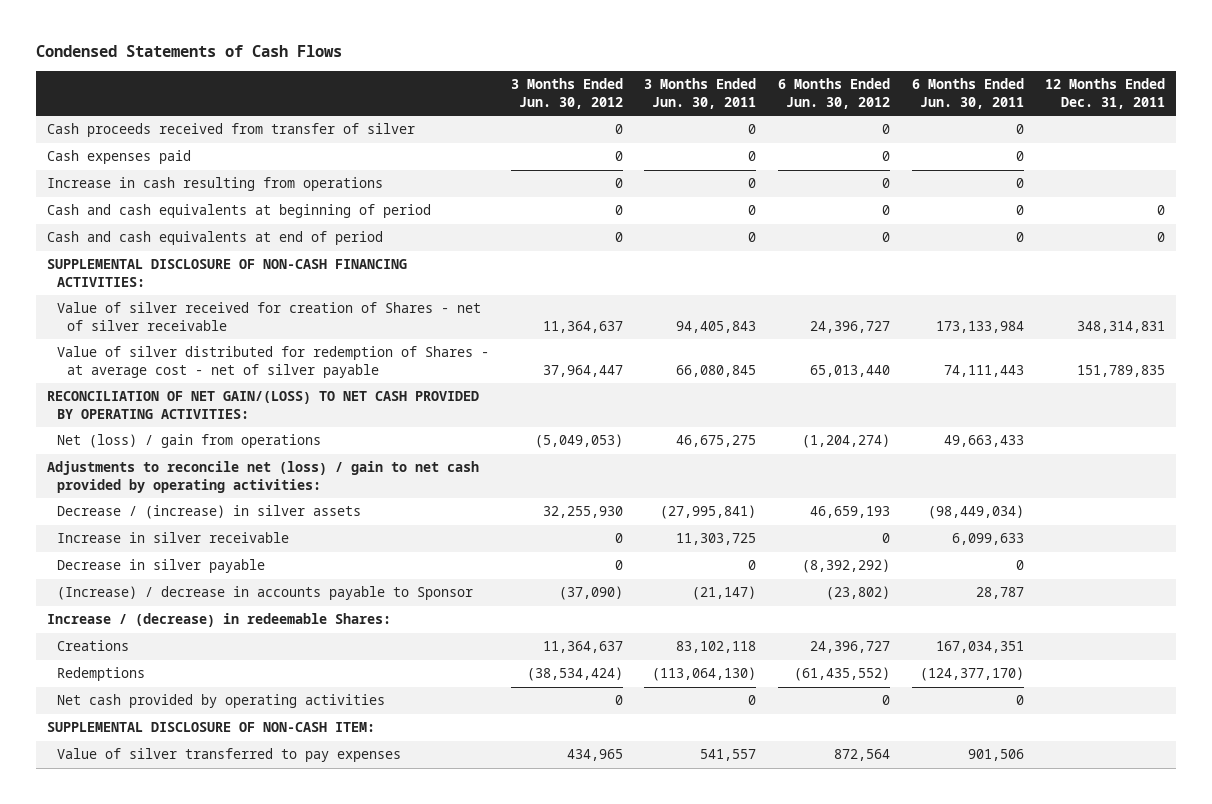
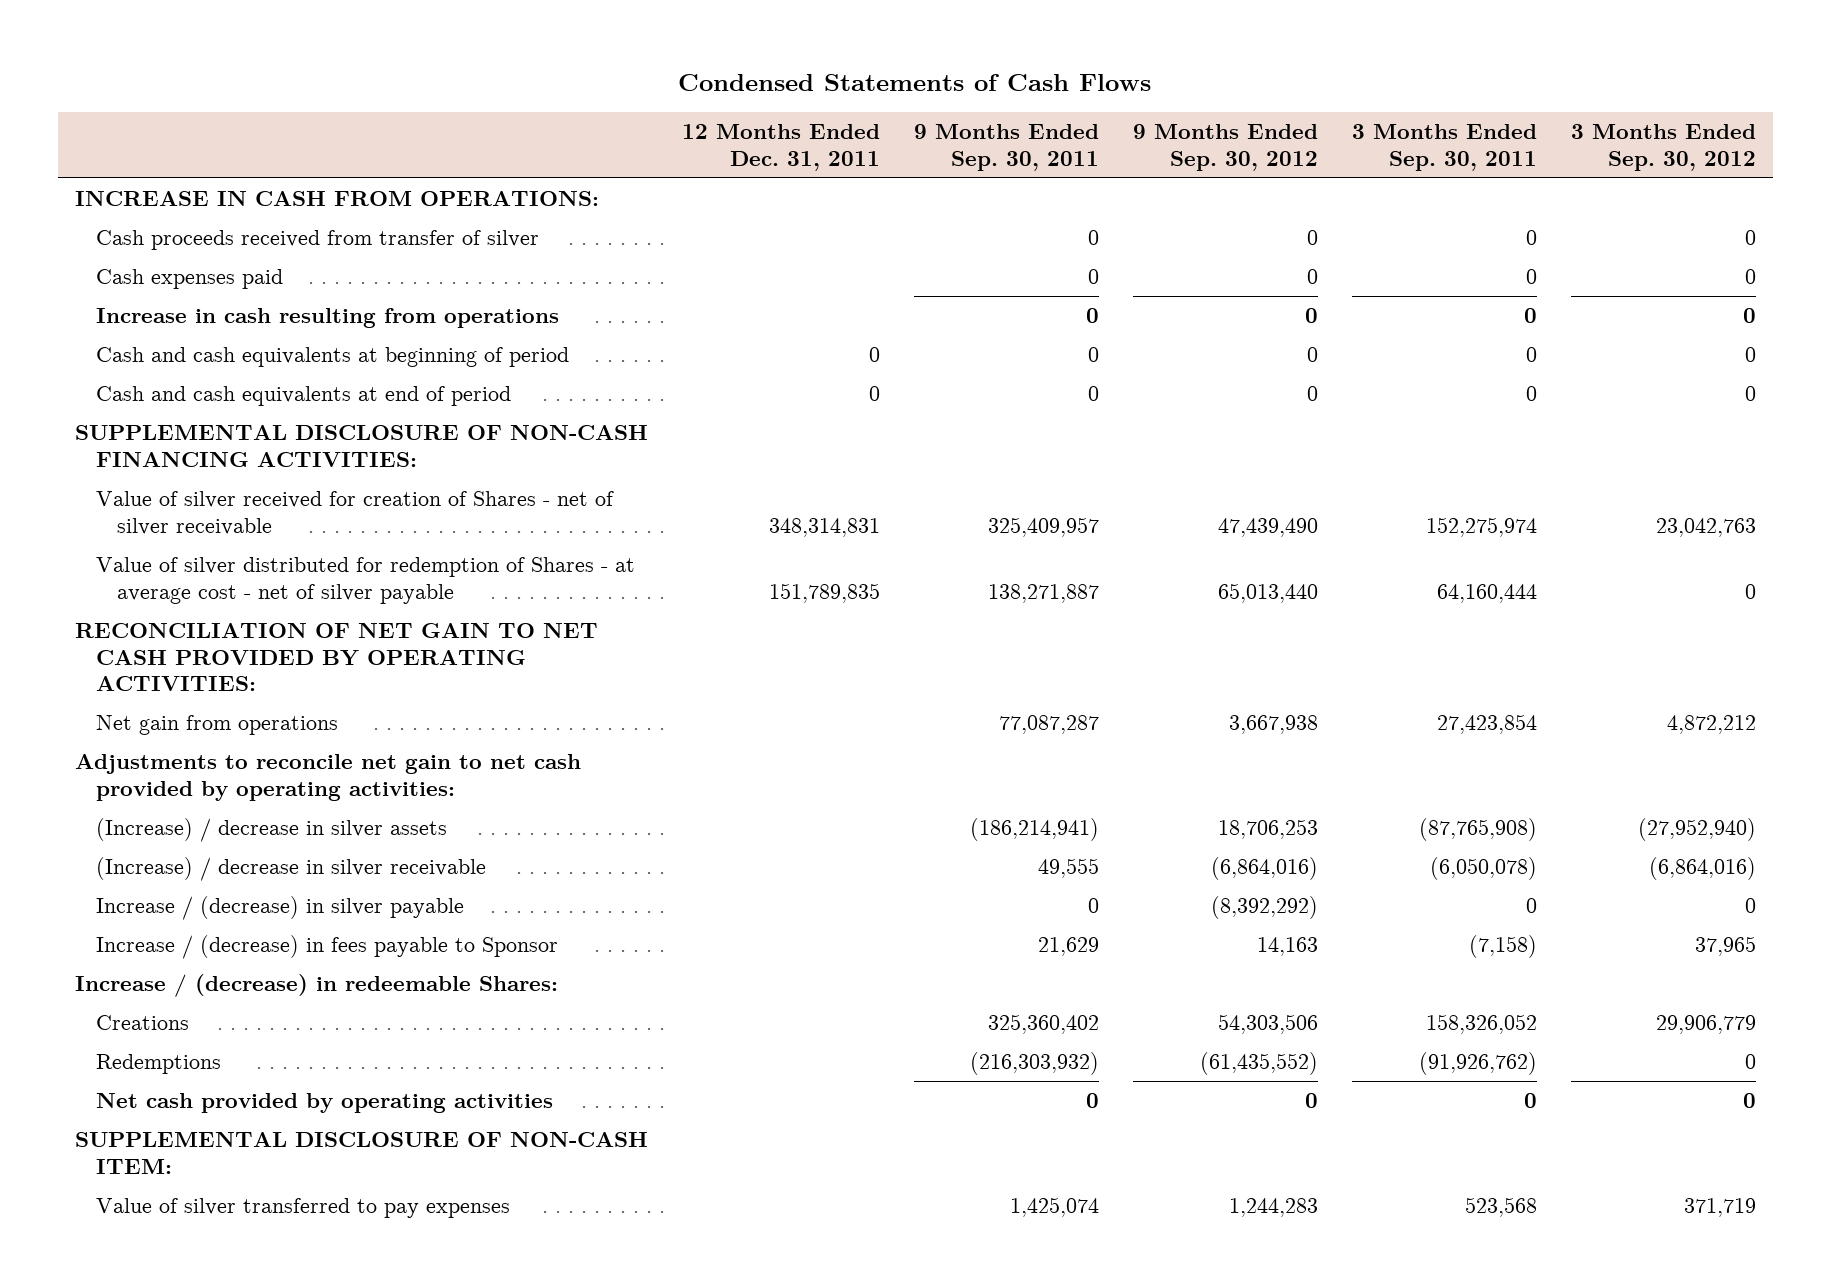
- | 3 Months Ended Jun. 30, 2012 | 3 Months Ended Jun. 30, 2011 | 6 Months Ended Jun. 30, 2012 | 6 Months Ended Jun. 30, 2011 | 12 Months Ended Dec. 31, 2011
+ | 12 Months Ended Dec. 31, 2011 | 9 Months Ended Sep. 30, 2011 | 9 Months Ended Sep. 30, 2012 | 3 Months Ended Sep. 30, 2011 | 3 Months Ended Sep. 30, 2012
+ INCREASE IN CASH FROM OPERATIONS:
- RECONCILIATION OF NET GAIN/(LOSS) TO NET CASH PROVIDED BY OPERATING ACTIVITIES:
- Net (loss) / gain from operations | (5,049,053) | 46,675,275 | (1,204,274) | 49,663,433 |
- Adjustments to reconcile net (loss) / gain to net cash provided by operating activities:
- Decrease / (increase) in silver assets | 32,255,930 | (27,995,841) | 46,659,193 | (98,449,034) |
- Increase in silver receivable | 0 | 11,303,725 | 0 | 6,099,633 |
- Decrease in silver payable | 0 | 0 | (8,392,292) | 0 |
- (Increase) / decrease in accounts payable to Sponsor | (37,090) | (21,147) | (23,802) | 28,787 |
+ RECONCILIATION OF NET GAIN TO NET CASH PROVIDED BY OPERATING ACTIVITIES:
+ Net gain from operations | | 77,087,287 | 3,667,938 | 27,423,854 | 4,872,212
+ Adjustments to reconcile net gain to net cash provided by operating activities:
+ (Increase) / decrease in silver assets | | (186,214,941) | 18,706,253 | (87,765,908) | (27,952,940)
+ (Increase) / decrease in silver receivable | | 49,555 | (6,864,016) | (6,050,078) | (6,864,016)
+ Increase / (decrease) in silver payable | | 0 | (8,392,292) | 0 | 0
+ Increase / (decrease) in fees payable to Sponsor | | 21,629 | 14,163 | (7,158) | 37,965

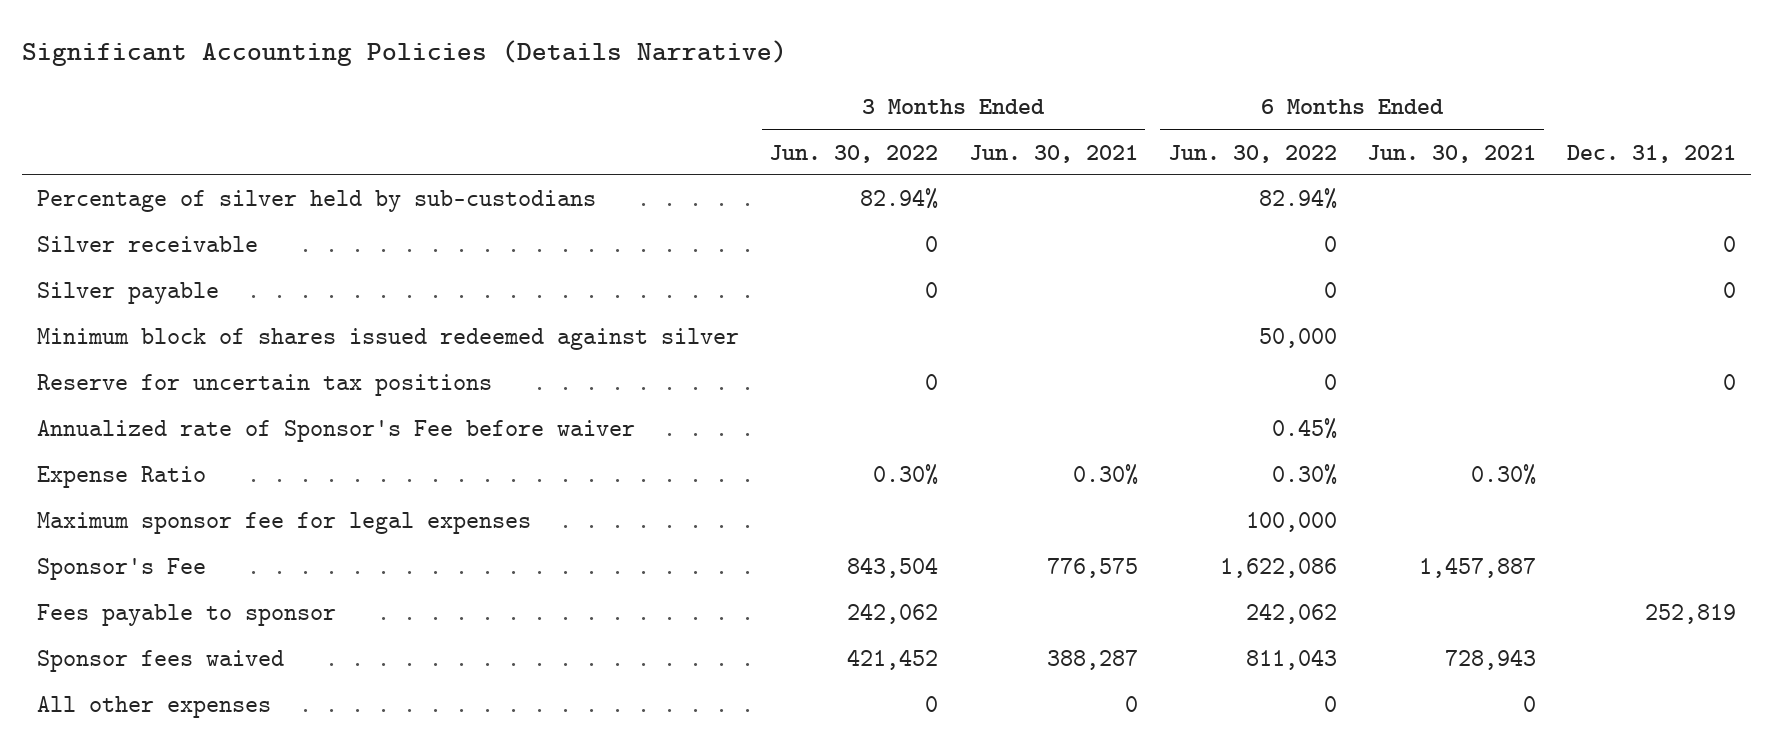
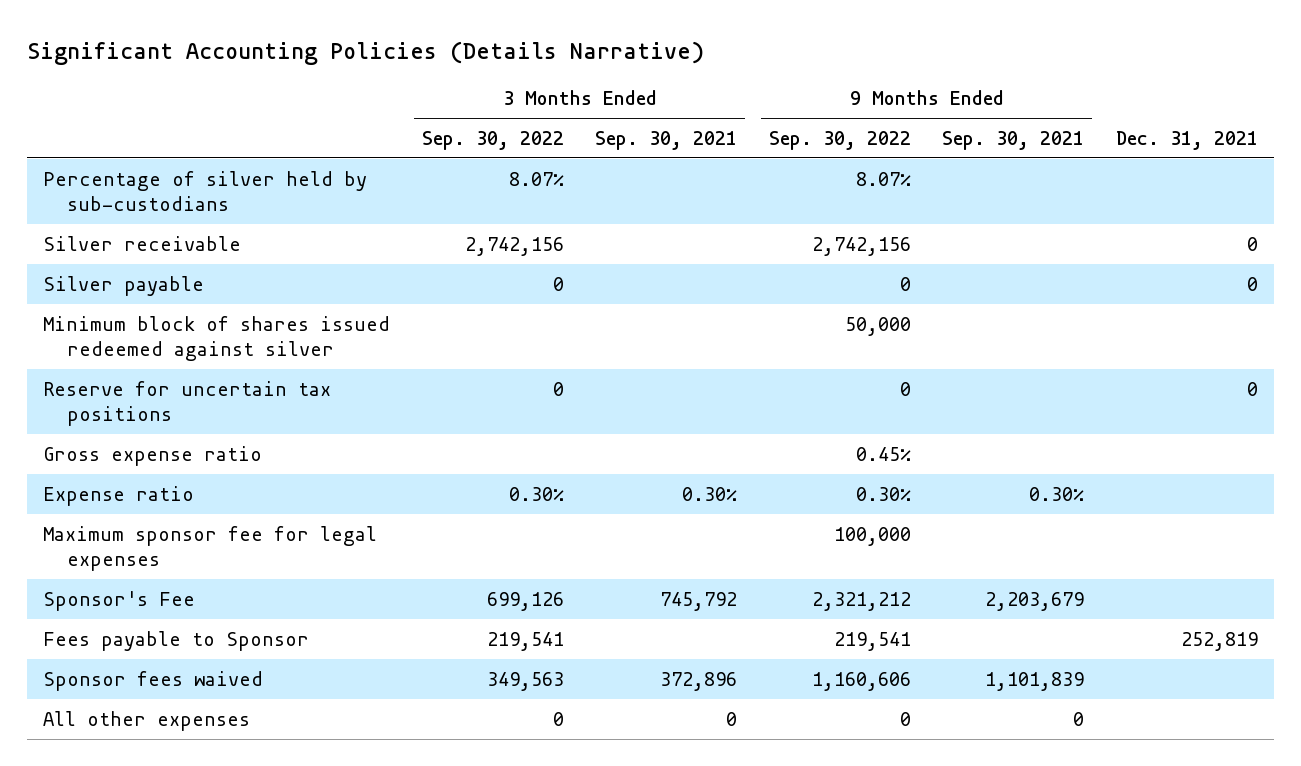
- | 3 Months Ended Jun. 30, 2022 | 3 Months Ended Jun. 30, 2021 | 6 Months Ended Jun. 30, 2022 | 6 Months Ended Jun. 30, 2021 | Dec. 31, 2021
+ | 3 Months Ended Sep. 30, 2022 | 3 Months Ended Sep. 30, 2021 | 9 Months Ended Sep. 30, 2022 | 9 Months Ended Sep. 30, 2021 | Dec. 31, 2021
- Annualized rate of Sponsor's Fee before waiver | | | 0.45% | |
- Expense Ratio | 0.30% | 0.30% | 0.30% | 0.30% |
+ Gross expense ratio | | | 0.45% | |
+ Expense ratio | 0.30% | 0.30% | 0.30% | 0.30% |
- Fees payable to sponsor | 242,062 | | 242,062 | | 252,819
+ Fees payable to Sponsor | 219,541 | | 219,541 | | 252,819

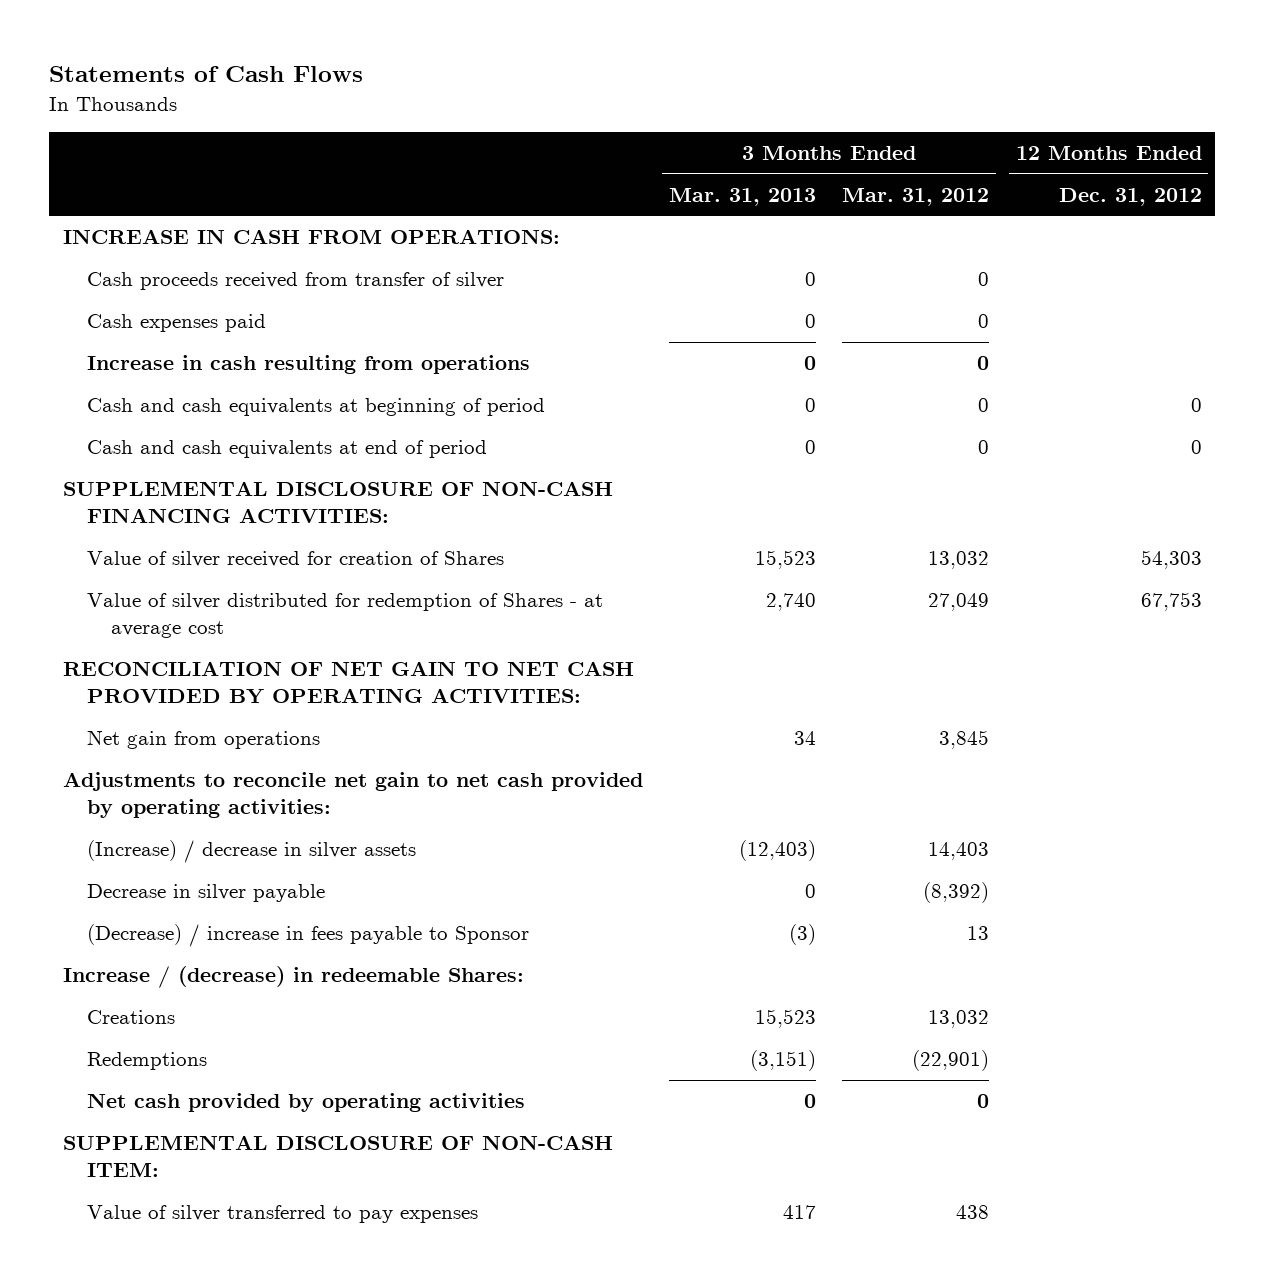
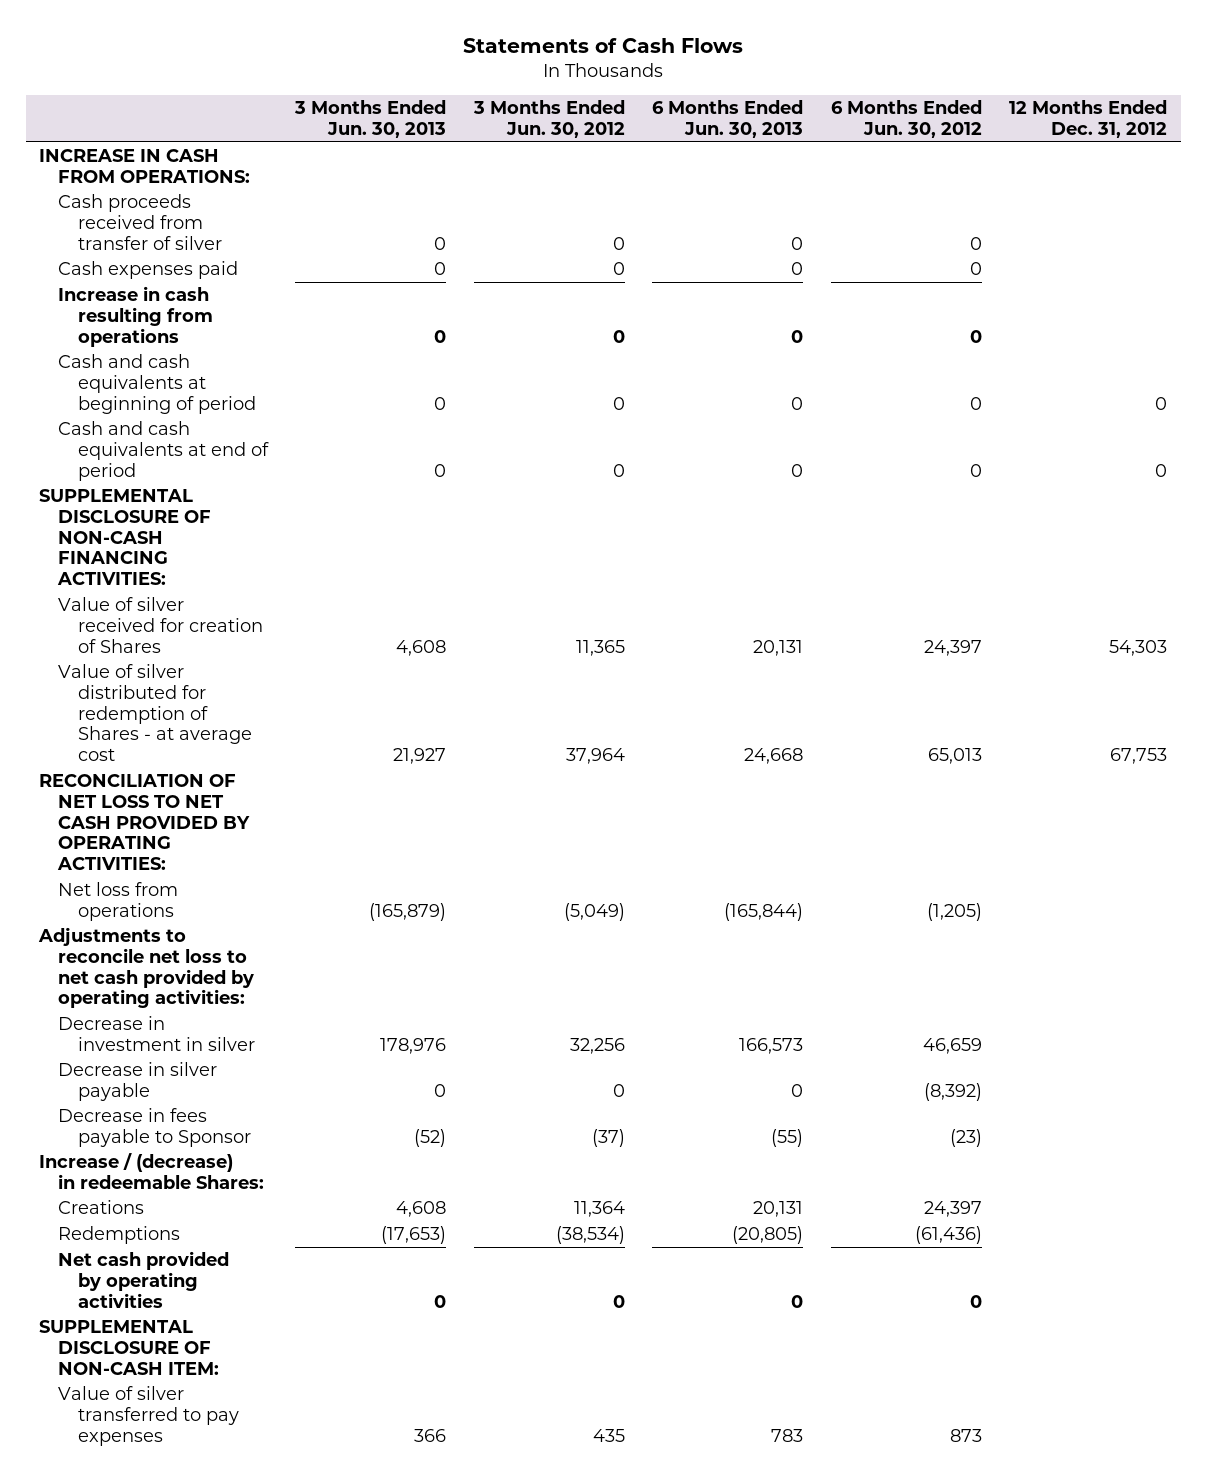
- | 3 Months Ended Mar. 31, 2013 | 3 Months Ended Mar. 31, 2012 | 12 Months Ended Dec. 31, 2012
+ | 3 Months Ended Jun. 30, 2013 | 3 Months Ended Jun. 30, 2012 | 6 Months Ended Jun. 30, 2013 | 6 Months Ended Jun. 30, 2012 | 12 Months Ended Dec. 31, 2012
- RECONCILIATION OF NET GAIN TO NET CASH PROVIDED BY OPERATING ACTIVITIES:
- Net gain from operations | 34 | 3,845 |
- Adjustments to reconcile net gain to net cash provided by operating activities:
- (Increase) / decrease in silver assets | (12,403) | 14,403 |
+ RECONCILIATION OF NET LOSS TO NET CASH PROVIDED BY OPERATING ACTIVITIES:
+ Net loss from operations | (165,879) | (5,049) | (165,844) | (1,205) |
+ Adjustments to reconcile net loss to net cash provided by operating activities:
+ Decrease in investment in silver | 178,976 | 32,256 | 166,573 | 46,659 |
- (Decrease) / increase in fees payable to Sponsor | (3) | 13 |
+ Decrease in fees payable to Sponsor | (52) | (37) | (55) | (23) |

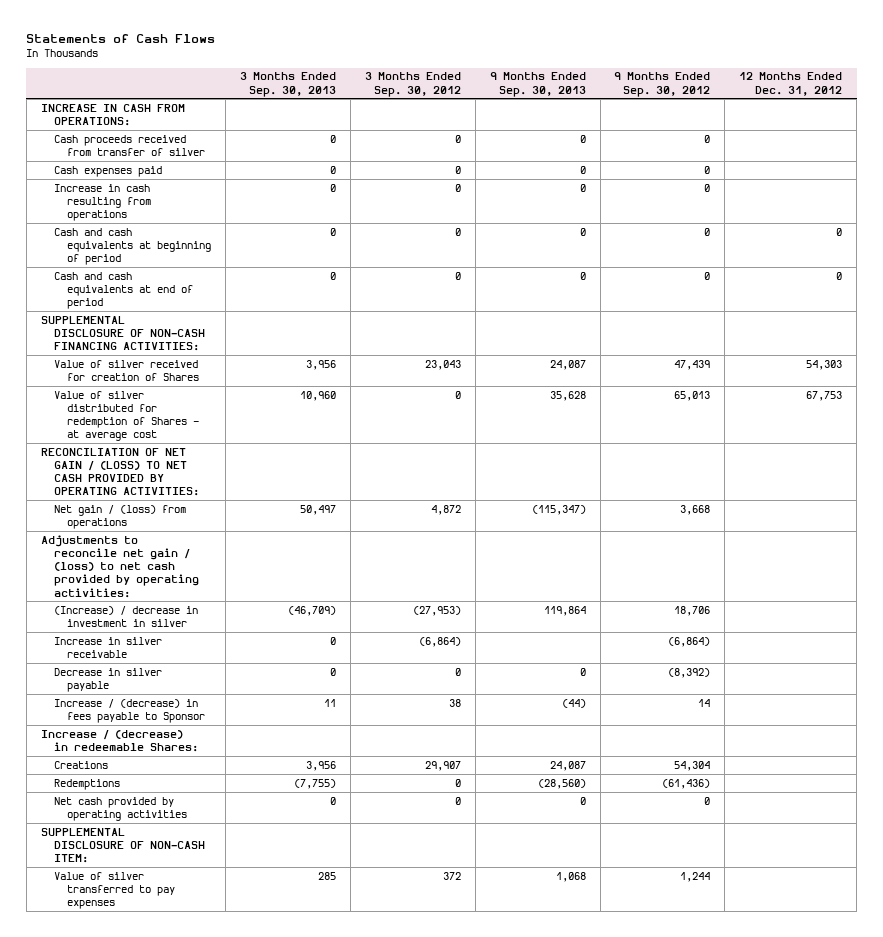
- | 3 Months Ended Jun. 30, 2013 | 3 Months Ended Jun. 30, 2012 | 6 Months Ended Jun. 30, 2013 | 6 Months Ended Jun. 30, 2012 | 12 Months Ended Dec. 31, 2012
+ | 3 Months Ended Sep. 30, 2013 | 3 Months Ended Sep. 30, 2012 | 9 Months Ended Sep. 30, 2013 | 9 Months Ended Sep. 30, 2012 | 12 Months Ended Dec. 31, 2012
- RECONCILIATION OF NET LOSS TO NET CASH PROVIDED BY OPERATING ACTIVITIES:
- Net loss from operations | (165,879) | (5,049) | (165,844) | (1,205) |
- Adjustments to reconcile net loss to net cash provided by operating activities:
- Decrease in investment in silver | 178,976 | 32,256 | 166,573 | 46,659 |
+ RECONCILIATION OF NET GAIN / (LOSS) TO NET CASH PROVIDED BY OPERATING ACTIVITIES:
+ Net gain / (loss) from operations | 50,497 | 4,872 | (115,347) | 3,668 |
+ Adjustments to reconcile net gain / (loss) to net cash provided by operating activities:
+ (Increase) / decrease in investment in silver | (46,709) | (27,953) | 119,864 | 18,706 |
+ Increase in silver receivable | 0 | (6,864) | | (6,864) |
- Decrease in fees payable to Sponsor | (52) | (37) | (55) | (23) |
+ Increase / (decrease) in fees payable to Sponsor | 11 | 38 | (44) | 14 |

